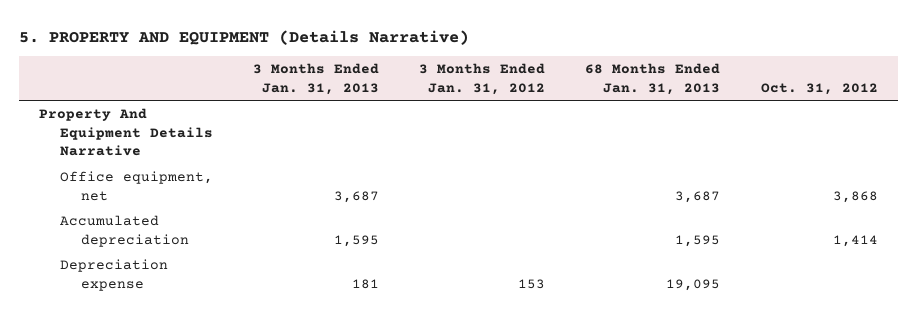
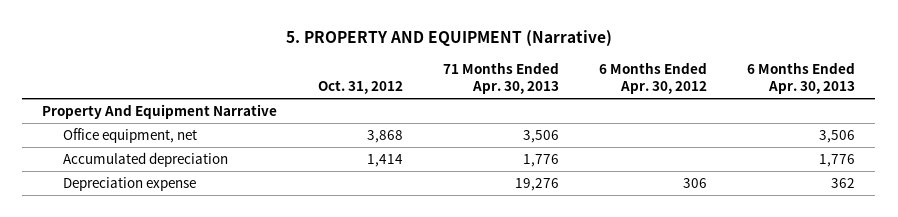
- 5. PROPERTY AND EQUIPMENT (Details Narrative)
+ 5. PROPERTY AND EQUIPMENT (Narrative)
- | 3 Months Ended Jan. 31, 2013 | 3 Months Ended Jan. 31, 2012 | 68 Months Ended Jan. 31, 2013 | Oct. 31, 2012
+ | Oct. 31, 2012 | 71 Months Ended Apr. 30, 2013 | 6 Months Ended Apr. 30, 2012 | 6 Months Ended Apr. 30, 2013
- Property And Equipment Details Narrative
+ Property And Equipment Narrative

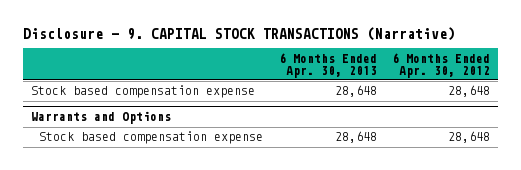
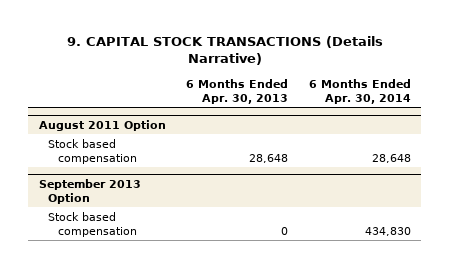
- Disclosure - 9. CAPITAL STOCK TRANSACTIONS (Narrative)
+ 9. CAPITAL STOCK TRANSACTIONS (Details Narrative)
- | 6 Months Ended Apr. 30, 2013 | 6 Months Ended Apr. 30, 2012
+ | 6 Months Ended Apr. 30, 2013 | 6 Months Ended Apr. 30, 2014
- Stock based compensation expense | 28,648 | 28,648
- Warrants and Options
- Stock based compensation expense | 28,648 | 28,648
+ August 2011 Option
+ Stock based compensation | 28,648 | 28,648
+ September 2013 Option
+ Stock based compensation | 0 | 434,830

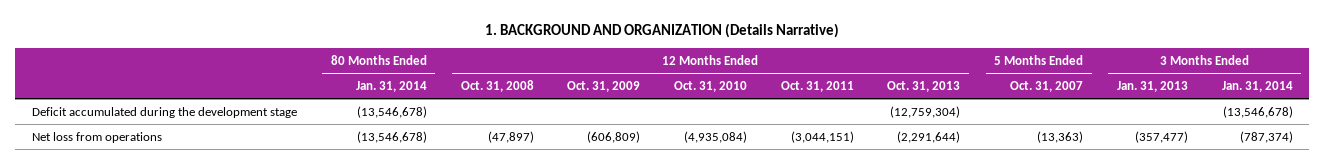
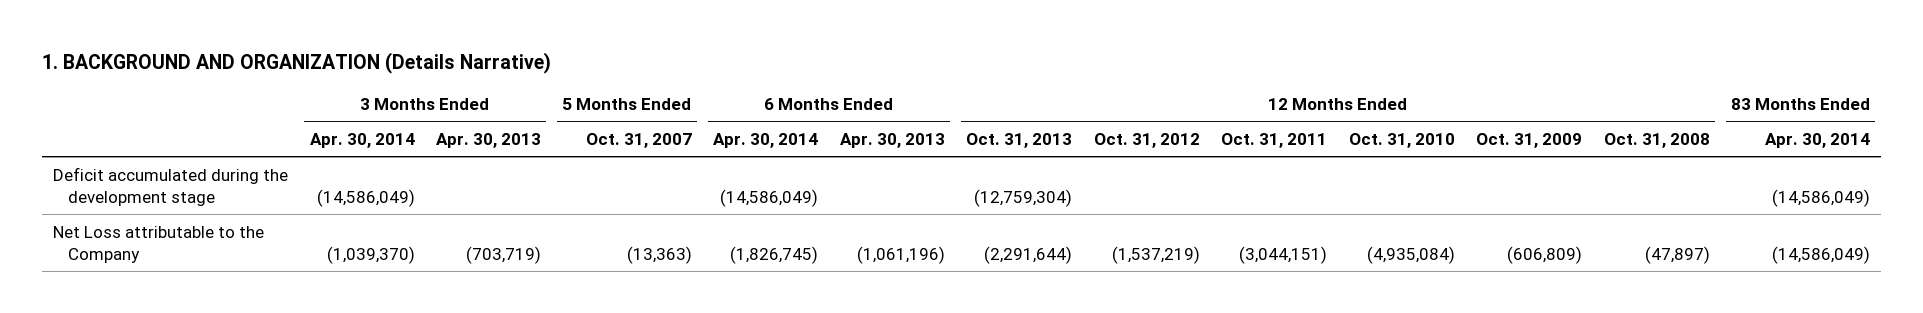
- | 80 Months Ended Jan. 31, 2014 | 12 Months Ended Oct. 31, 2008 | 12 Months Ended Oct. 31, 2009 | 12 Months Ended Oct. 31, 2010 | 12 Months Ended Oct. 31, 2011 | 12 Months Ended Oct. 31, 2013 | 5 Months Ended Oct. 31, 2007 | 3 Months Ended Jan. 31, 2013 | 3 Months Ended Jan. 31, 2014
+ | 3 Months Ended Apr. 30, 2014 | 3 Months Ended Apr. 30, 2013 | 5 Months Ended Oct. 31, 2007 | 6 Months Ended Apr. 30, 2014 | 6 Months Ended Apr. 30, 2013 | 12 Months Ended Oct. 31, 2013 | 12 Months Ended Oct. 31, 2012 | 12 Months Ended Oct. 31, 2011 | 12 Months Ended Oct. 31, 2010 | 12 Months Ended Oct. 31, 2009 | 12 Months Ended Oct. 31, 2008 | 83 Months Ended Apr. 30, 2014
- Net loss from operations | (13,546,678) | (47,897) | (606,809) | (4,935,084) | (3,044,151) | (2,291,644) | (13,363) | (357,477) | (787,374)
+ Net Loss attributable to the Company | (1,039,370) | (703,719) | (13,363) | (1,826,745) | (1,061,196) | (2,291,644) | (1,537,219) | (3,044,151) | (4,935,084) | (606,809) | (47,897) | (14,586,049)

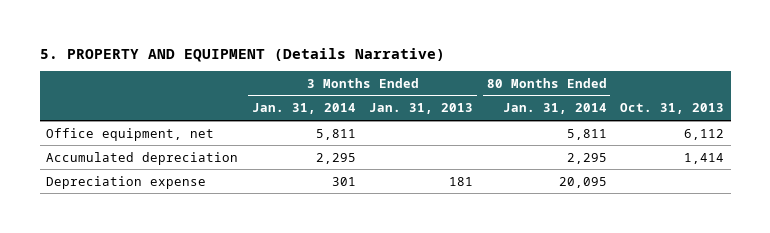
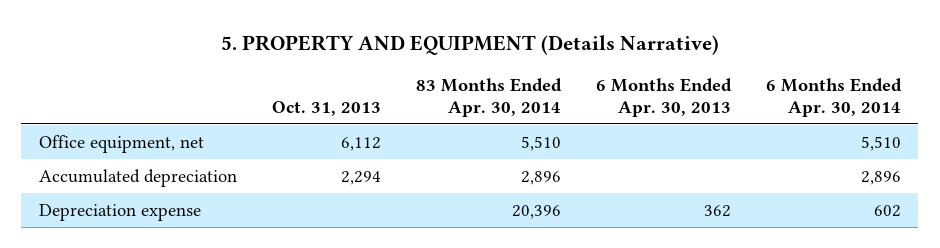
- | 3 Months Ended Jan. 31, 2014 | 3 Months Ended Jan. 31, 2013 | 80 Months Ended Jan. 31, 2014 | Oct. 31, 2013
+ | Oct. 31, 2013 | 83 Months Ended Apr. 30, 2014 | 6 Months Ended Apr. 30, 2013 | 6 Months Ended Apr. 30, 2014
- Accumulated depreciation | 2,295 | | 2,295 | 1,414
+ Accumulated depreciation | 2,294 | 2,896 | | 2,896

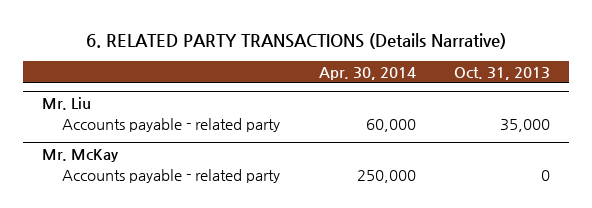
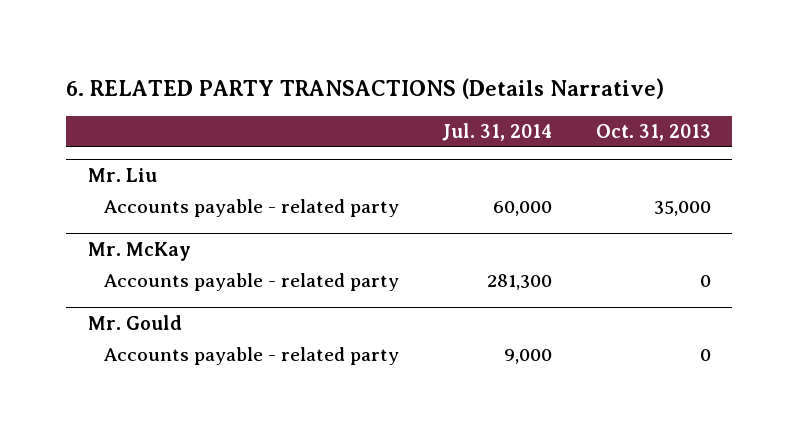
- | Apr. 30, 2014 | Oct. 31, 2013
+ | Jul. 31, 2014 | Oct. 31, 2013
+ Mr. Gould
+ Accounts payable - related party | 9,000 | 0

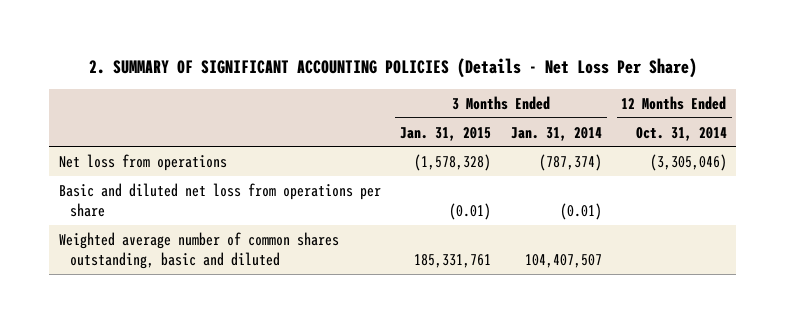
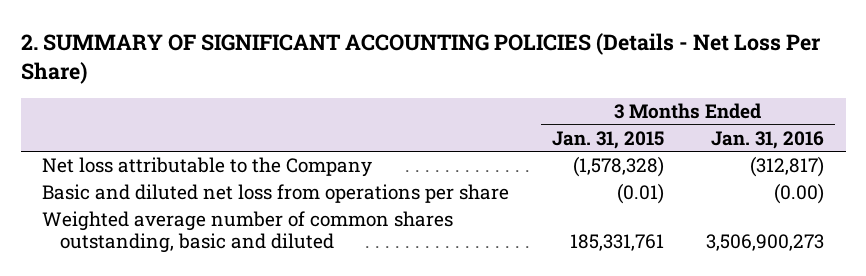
- | 3 Months Ended Jan. 31, 2015 | 3 Months Ended Jan. 31, 2014 | 12 Months Ended Oct. 31, 2014
+ | 3 Months Ended Jan. 31, 2015 | 3 Months Ended Jan. 31, 2016
- Net loss from operations | (1,578,328) | (787,374) | (3,305,046)
+ Net loss attributable to the Company | (1,578,328) | (312,817)

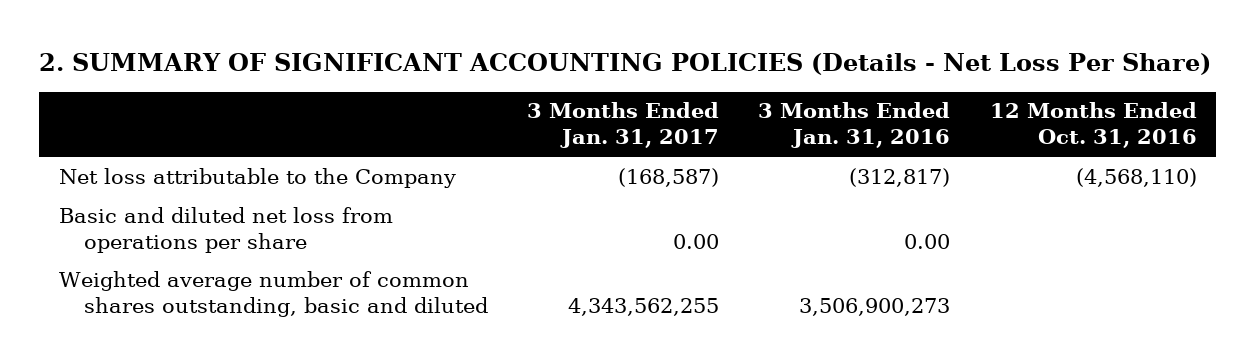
- | 3 Months Ended Jan. 31, 2015 | 3 Months Ended Jan. 31, 2016
+ | 3 Months Ended Jan. 31, 2017 | 3 Months Ended Jan. 31, 2016 | 12 Months Ended Oct. 31, 2016
- Basic and diluted net loss from operations per share | (0.01) | (0.00)
+ Basic and diluted net loss from operations per share | 0.00 | 0.00 |

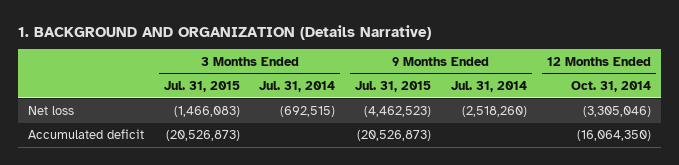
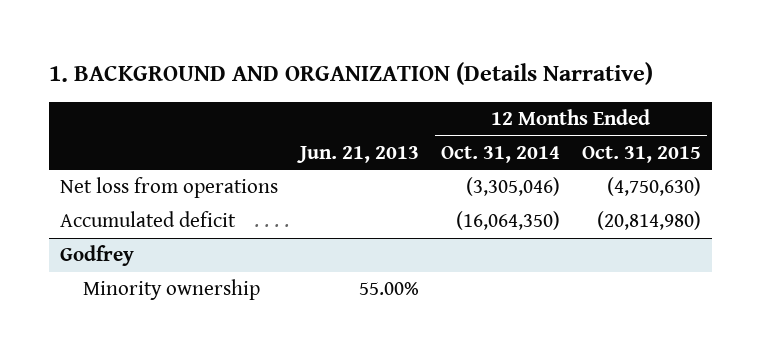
- | 3 Months Ended Jul. 31, 2015 | 3 Months Ended Jul. 31, 2014 | 9 Months Ended Jul. 31, 2015 | 9 Months Ended Jul. 31, 2014 | 12 Months Ended Oct. 31, 2014
+ | Jun. 21, 2013 | 12 Months Ended Oct. 31, 2014 | 12 Months Ended Oct. 31, 2015
- Net loss | (1,466,083) | (692,515) | (4,462,523) | (2,518,260) | (3,305,046)
+ Net loss from operations | | (3,305,046) | (4,750,630)
+ Godfrey
+ Minority ownership | 55.00% | |

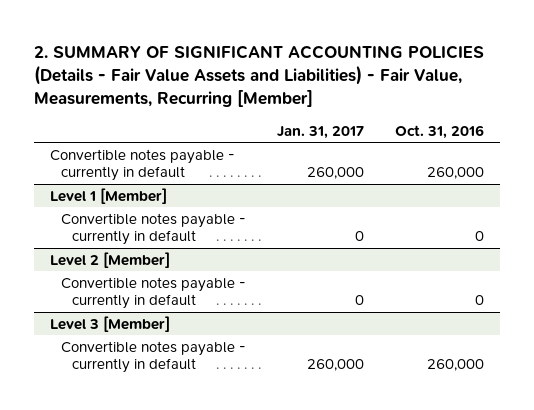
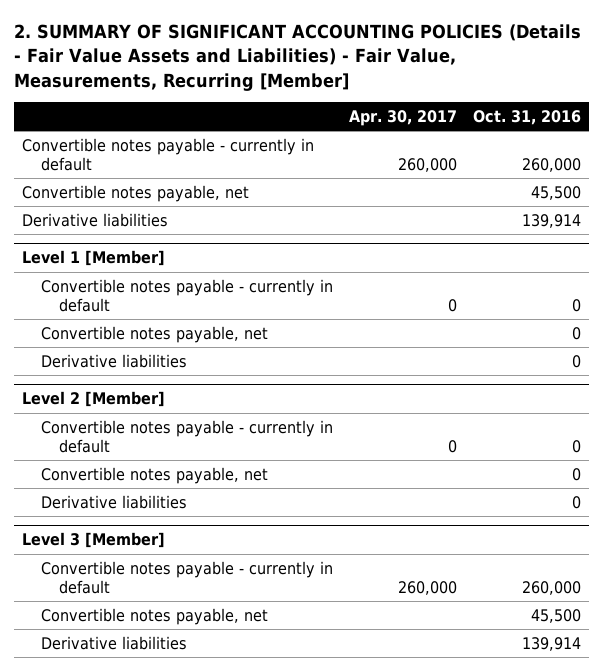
- | Jan. 31, 2017 | Oct. 31, 2016
+ | Apr. 30, 2017 | Oct. 31, 2016
+ Convertible notes payable, net | | 45,500
+ Derivative liabilities | | 139,914
@ Level 1 [Member]
+ Convertible notes payable, net | | 0
+ Derivative liabilities | | 0
@ Level 2 [Member]
+ Convertible notes payable, net | | 0
+ Derivative liabilities | | 0
@ Level 3 [Member]
+ Convertible notes payable, net | | 45,500
+ Derivative liabilities | | 139,914

